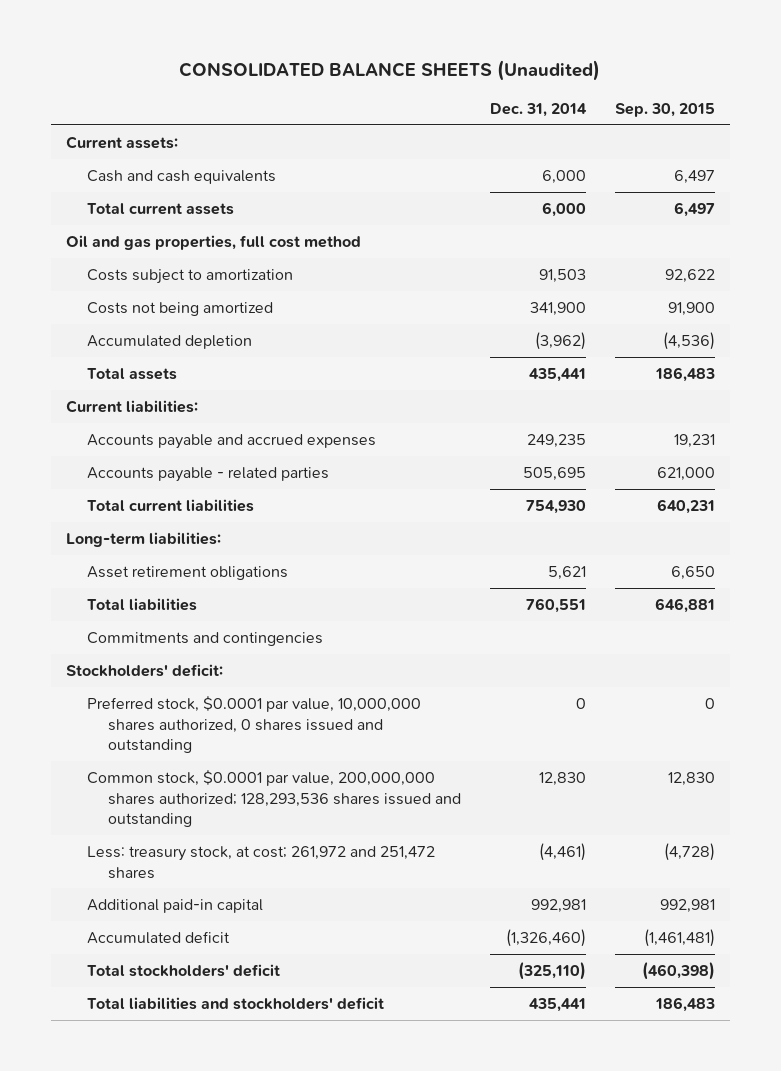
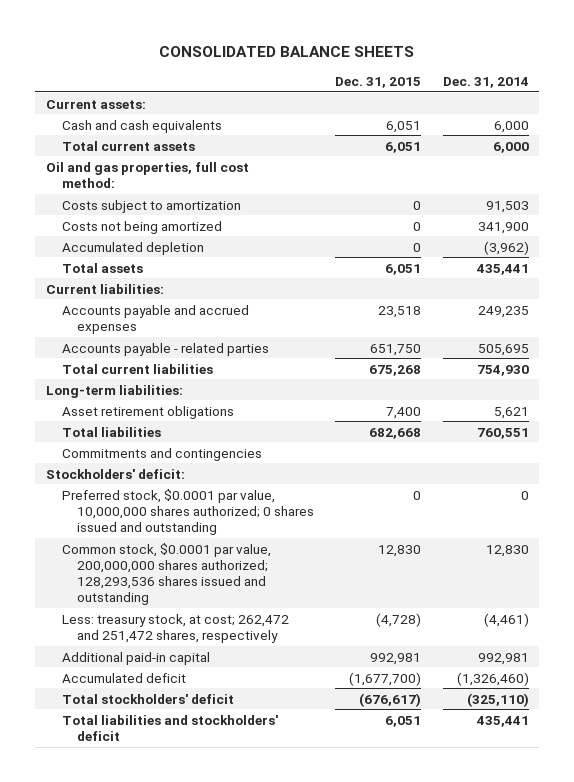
- CONSOLIDATED BALANCE SHEETS (Unaudited)
+ CONSOLIDATED BALANCE SHEETS
- | Dec. 31, 2014 | Sep. 30, 2015
+ | Dec. 31, 2015 | Dec. 31, 2014
- Oil and gas properties, full cost method
+ Oil and gas properties, full cost method:
- Preferred stock, $0.0001 par value, 10,000,000 shares authorized, 0 shares issued and outstanding | 0 | 0
+ Preferred stock, $0.0001 par value, 10,000,000 shares authorized; 0 shares issued and outstanding | 0 | 0
- Less: treasury stock, at cost; 261,972 and 251,472 shares | (4,461) | (4,728)
+ Less: treasury stock, at cost; 262,472 and 251,472 shares, respectively | (4,728) | (4,461)

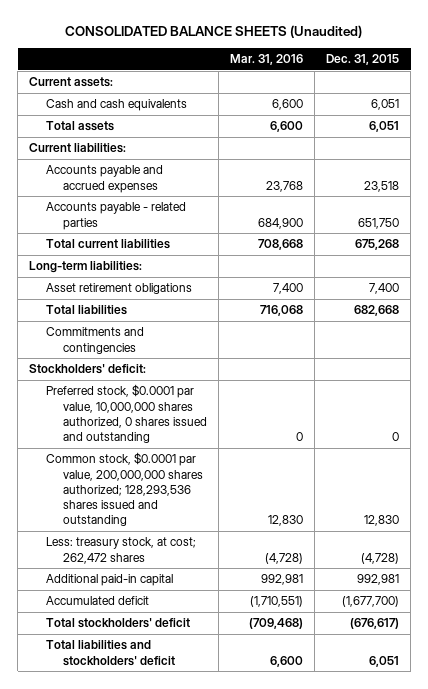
- CONSOLIDATED BALANCE SHEETS
+ CONSOLIDATED BALANCE SHEETS (Unaudited)
- | Dec. 31, 2015 | Dec. 31, 2014
+ | Mar. 31, 2016 | Dec. 31, 2015
- Total current assets | 6,051 | 6,000
- Oil and gas properties, full cost method:
- Costs subject to amortization | 0 | 91,503
- Costs not being amortized | 0 | 341,900
- Accumulated depletion | 0 | (3,962)
- Preferred stock, $0.0001 par value, 10,000,000 shares authorized; 0 shares issued and outstanding | 0 | 0
+ Preferred stock, $0.0001 par value, 10,000,000 shares authorized, 0 shares issued and outstanding | 0 | 0
- Less: treasury stock, at cost; 262,472 and 251,472 shares, respectively | (4,728) | (4,461)
+ Less: treasury stock, at cost; 262,472 shares | (4,728) | (4,728)

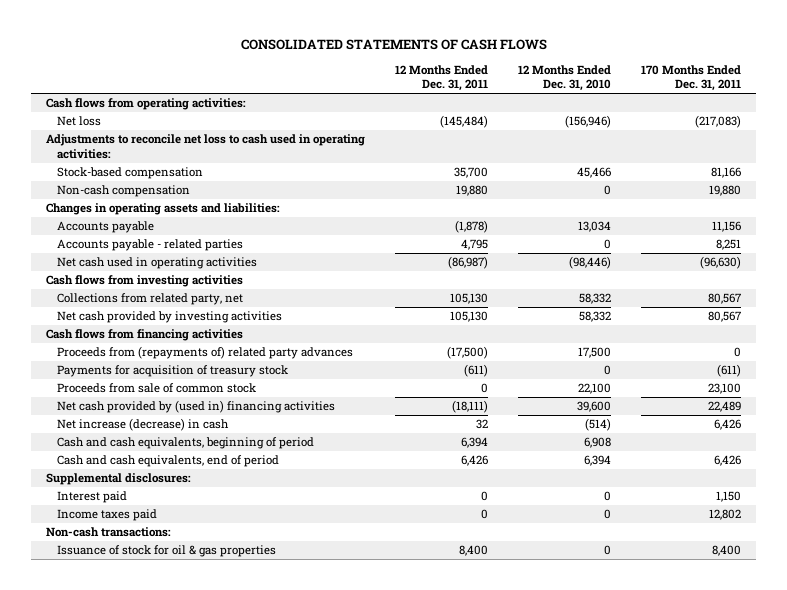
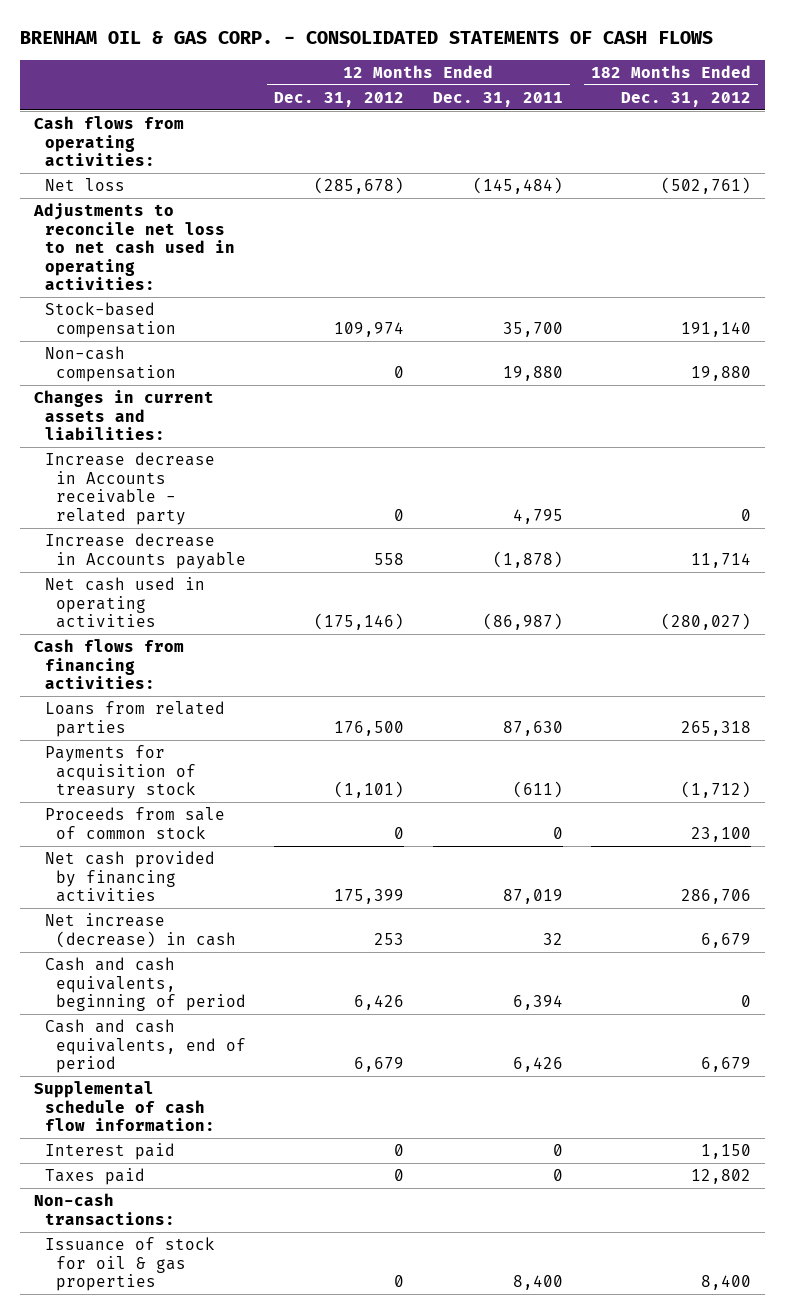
- CONSOLIDATED STATEMENTS OF CASH FLOWS
+ BRENHAM OIL & GAS CORP. - CONSOLIDATED STATEMENTS OF CASH FLOWS
- | 12 Months Ended Dec. 31, 2011 | 12 Months Ended Dec. 31, 2010 | 170 Months Ended Dec. 31, 2011
+ | 12 Months Ended Dec. 31, 2012 | 12 Months Ended Dec. 31, 2011 | 182 Months Ended Dec. 31, 2012
- Adjustments to reconcile net loss to cash used in operating activities:
+ Adjustments to reconcile net loss to net cash used in operating activities:
- Changes in operating assets and liabilities:
- Accounts payable | (1,878) | 13,034 | 11,156
- Accounts payable - related parties | 4,795 | 0 | 8,251
+ Changes in current assets and liabilities:
+ Increase decrease in Accounts receivable - related party | 0 | 4,795 | 0
+ Increase decrease in Accounts payable | 558 | (1,878) | 11,714
- Cash flows from investing activities
- Collections from related party, net | 105,130 | 58,332 | 80,567
- Net cash provided by investing activities | 105,130 | 58,332 | 80,567
- Cash flows from financing activities
- Proceeds from (repayments of) related party advances | (17,500) | 17,500 | 0
+ Cash flows from financing activities:
+ Loans from related parties | 176,500 | 87,630 | 265,318
- Net cash provided by (used in) financing activities | (18,111) | 39,600 | 22,489
+ Net cash provided by financing activities | 175,399 | 87,019 | 286,706
- Supplemental disclosures:
+ Supplemental schedule of cash flow information:
- Income taxes paid | 0 | 0 | 12,802
+ Taxes paid | 0 | 0 | 12,802

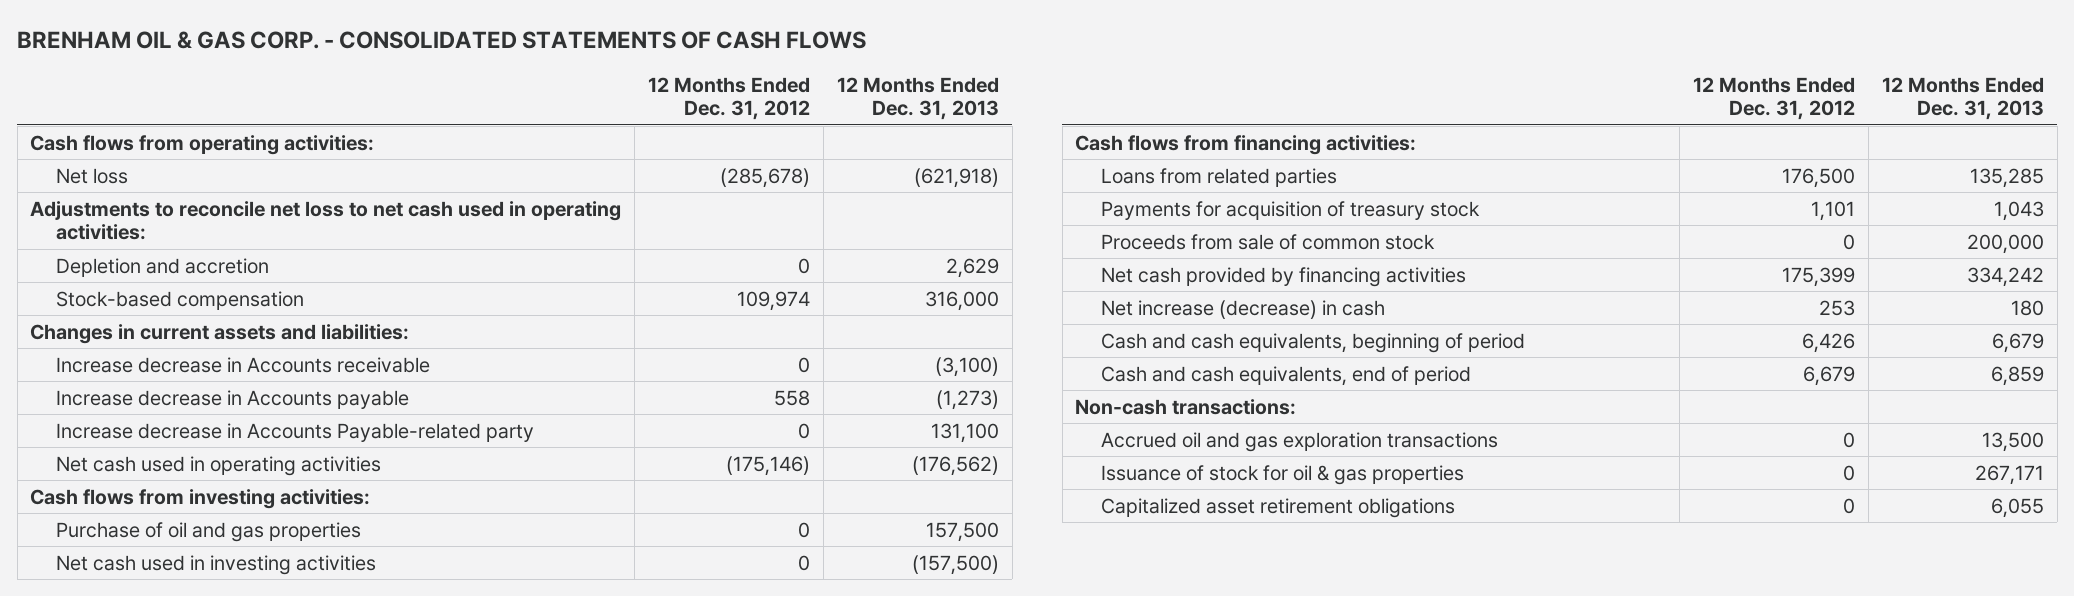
- | 12 Months Ended Dec. 31, 2012 | 12 Months Ended Dec. 31, 2011 | 182 Months Ended Dec. 31, 2012
+ | 12 Months Ended Dec. 31, 2012 | 12 Months Ended Dec. 31, 2013
+ Depletion and accretion | 0 | 2,629
- Non-cash compensation | 0 | 19,880 | 19,880
- Increase decrease in Accounts receivable - related party | 0 | 4,795 | 0
+ Increase decrease in Accounts receivable | 0 | (3,100)
+ Increase decrease in Accounts Payable-related party | 0 | 131,100
+ Cash flows from investing activities:
+ Purchase of oil and gas properties | 0 | 157,500
+ Net cash used in investing activities | 0 | (157,500)
- Payments for acquisition of treasury stock | (1,101) | (611) | (1,712)
+ Payments for acquisition of treasury stock | 1,101 | 1,043
- Supplemental schedule of cash flow information:
- Interest paid | 0 | 0 | 1,150
- Taxes paid | 0 | 0 | 12,802
+ Accrued oil and gas exploration transactions | 0 | 13,500
+ Capitalized asset retirement obligations | 0 | 6,055

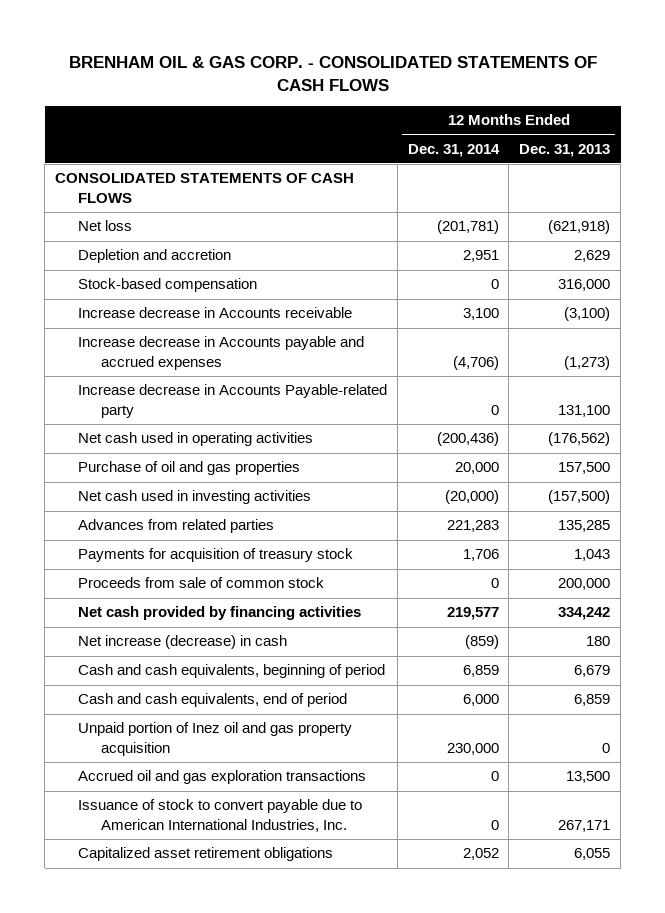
- | 12 Months Ended Dec. 31, 2012 | 12 Months Ended Dec. 31, 2013
+ | 12 Months Ended Dec. 31, 2014 | 12 Months Ended Dec. 31, 2013
- Cash flows from operating activities:
+ CONSOLIDATED STATEMENTS OF CASH FLOWS
- Adjustments to reconcile net loss to net cash used in operating activities:
- Changes in current assets and liabilities:
- Increase decrease in Accounts payable | 558 | (1,273)
+ Increase decrease in Accounts payable and accrued expenses | (4,706) | (1,273)
- Cash flows from investing activities:
- Cash flows from financing activities:
- Loans from related parties | 176,500 | 135,285
+ Advances from related parties | 221,283 | 135,285
- Non-cash transactions:
+ Unpaid portion of Inez oil and gas property acquisition | 230,000 | 0
- Issuance of stock for oil & gas properties | 0 | 267,171
+ Issuance of stock to convert payable due to American International Industries, Inc. | 0 | 267,171

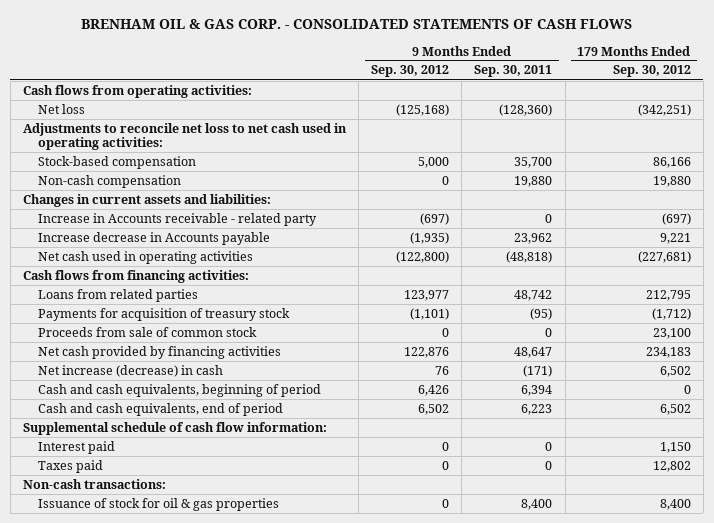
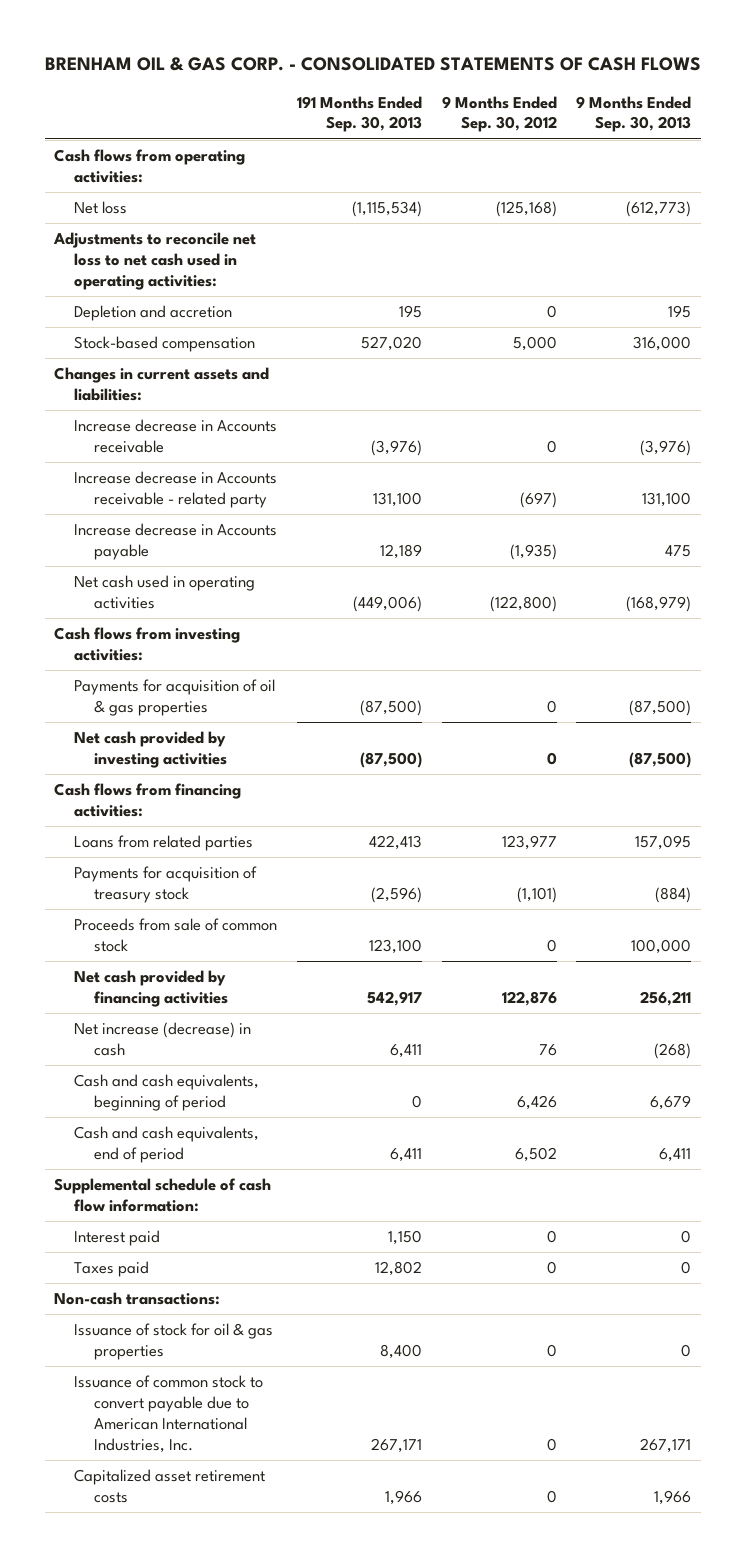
- | 9 Months Ended Sep. 30, 2012 | 9 Months Ended Sep. 30, 2011 | 179 Months Ended Sep. 30, 2012
+ | 191 Months Ended Sep. 30, 2013 | 9 Months Ended Sep. 30, 2012 | 9 Months Ended Sep. 30, 2013
+ Depletion and accretion | 195 | 0 | 195
- Non-cash compensation | 0 | 19,880 | 19,880
- Increase in Accounts receivable - related party | (697) | 0 | (697)
+ Increase decrease in Accounts receivable | (3,976) | 0 | (3,976)
+ Increase decrease in Accounts receivable - related party | 131,100 | (697) | 131,100
+ Cash flows from investing activities:
+ Payments for acquisition of oil & gas properties | (87,500) | 0 | (87,500)
+ Net cash provided by investing activities | (87,500) | 0 | (87,500)
+ Issuance of common stock to convert payable due to American International Industries, Inc. | 267,171 | 0 | 267,171
+ Capitalized asset retirement costs | 1,966 | 0 | 1,966

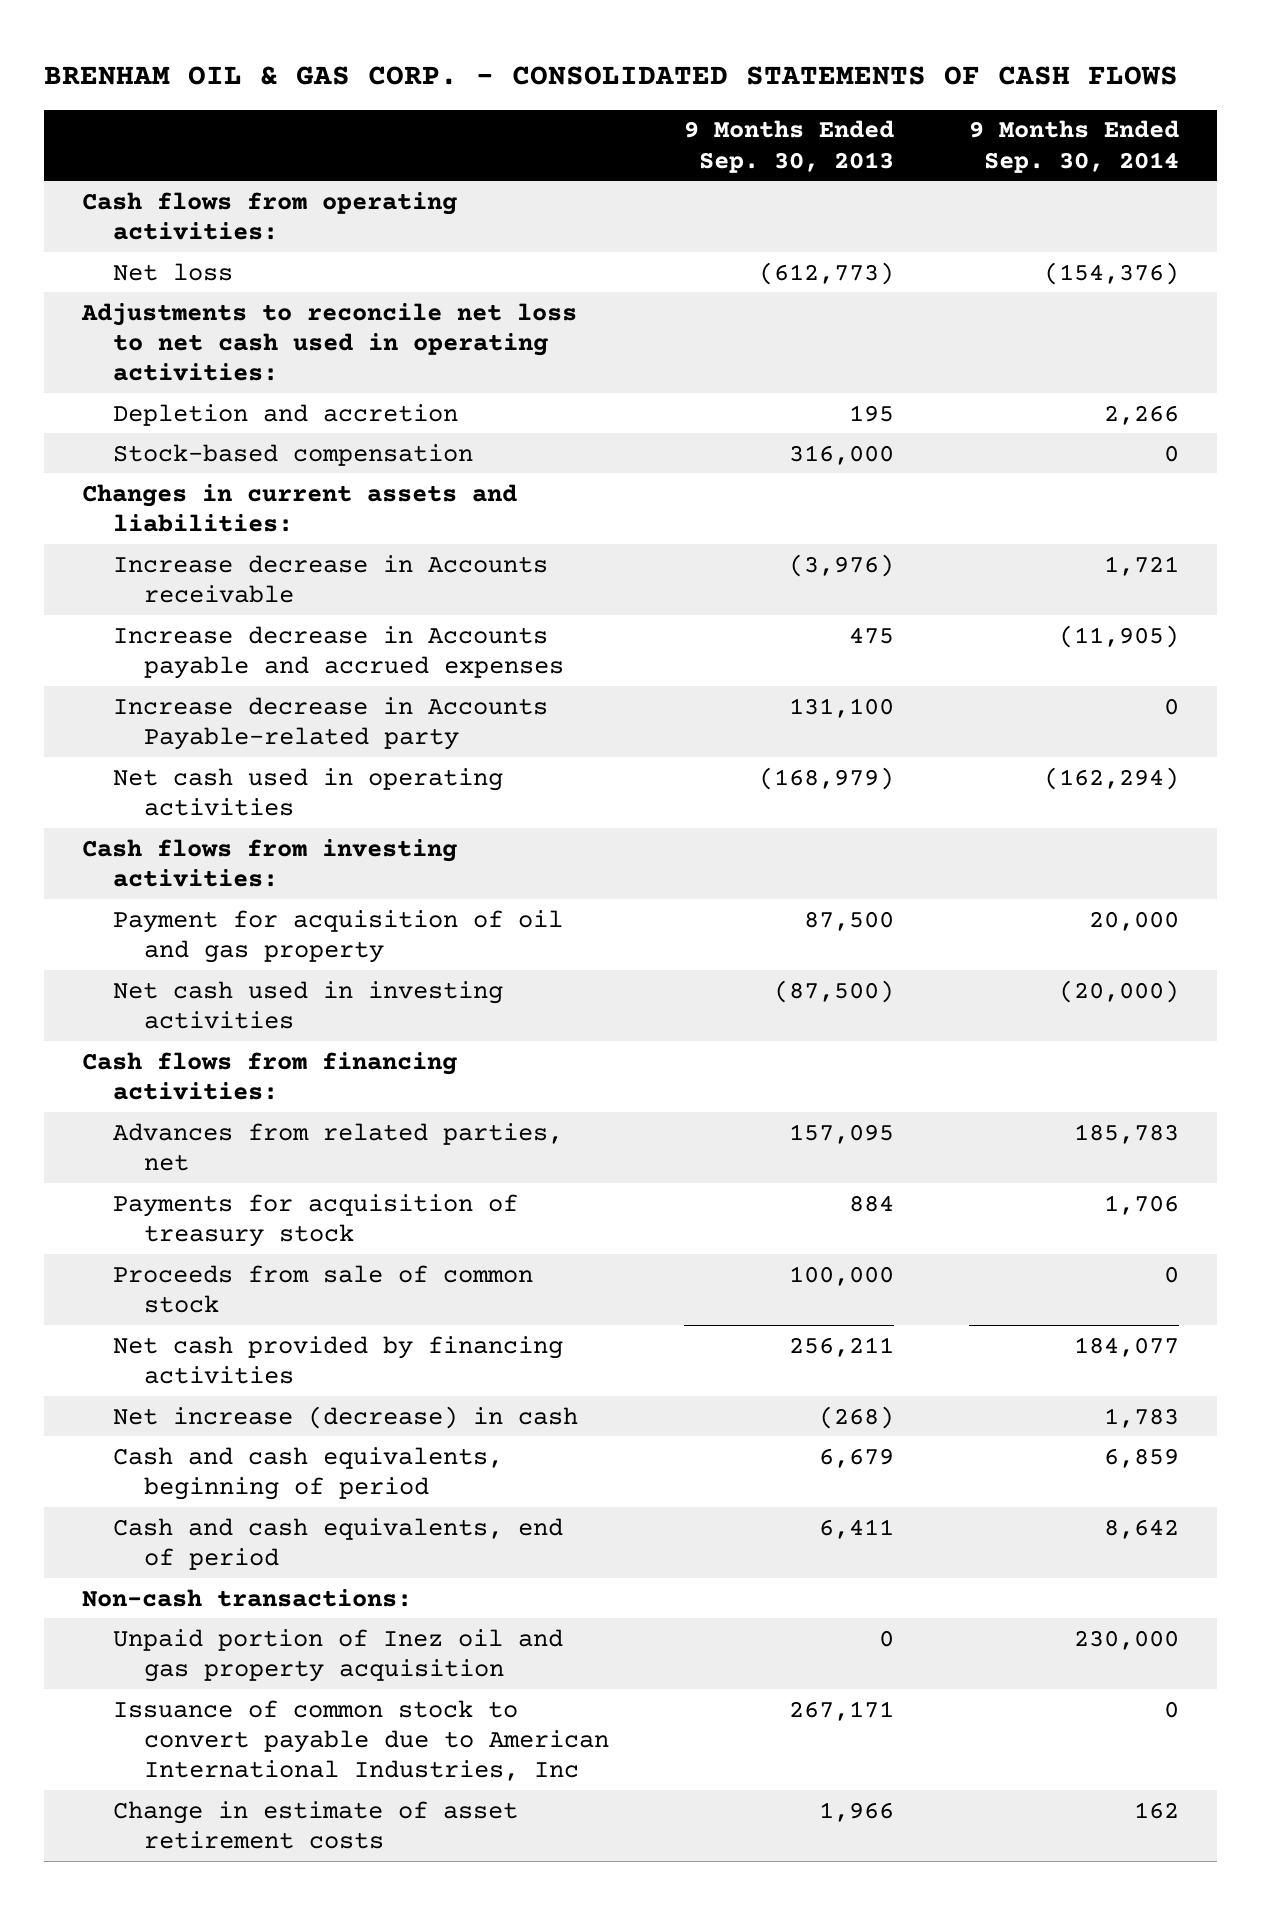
- | 191 Months Ended Sep. 30, 2013 | 9 Months Ended Sep. 30, 2012 | 9 Months Ended Sep. 30, 2013
+ | 9 Months Ended Sep. 30, 2013 | 9 Months Ended Sep. 30, 2014
- Increase decrease in Accounts receivable - related party | 131,100 | (697) | 131,100
- Increase decrease in Accounts payable | 12,189 | (1,935) | 475
+ Increase decrease in Accounts payable and accrued expenses | 475 | (11,905)
+ Increase decrease in Accounts Payable-related party | 131,100 | 0
- Payments for acquisition of oil & gas properties | (87,500) | 0 | (87,500)
- Net cash provided by investing activities | (87,500) | 0 | (87,500)
+ Payment for acquisition of oil and gas property | 87,500 | 20,000
+ Net cash used in investing activities | (87,500) | (20,000)
- Loans from related parties | 422,413 | 123,977 | 157,095
- Payments for acquisition of treasury stock | (2,596) | (1,101) | (884)
+ Advances from related parties, net | 157,095 | 185,783
+ Payments for acquisition of treasury stock | 884 | 1,706
- Supplemental schedule of cash flow information:
- Interest paid | 1,150 | 0 | 0
- Taxes paid | 12,802 | 0 | 0
- Issuance of stock for oil & gas properties | 8,400 | 0 | 0
- Issuance of common stock to convert payable due to American International Industries, Inc. | 267,171 | 0 | 267,171
- Capitalized asset retirement costs | 1,966 | 0 | 1,966
+ Unpaid portion of Inez oil and gas property acquisition | 0 | 230,000
+ Issuance of common stock to convert payable due to American International Industries, Inc | 267,171 | 0
+ Change in estimate of asset retirement costs | 1,966 | 162

